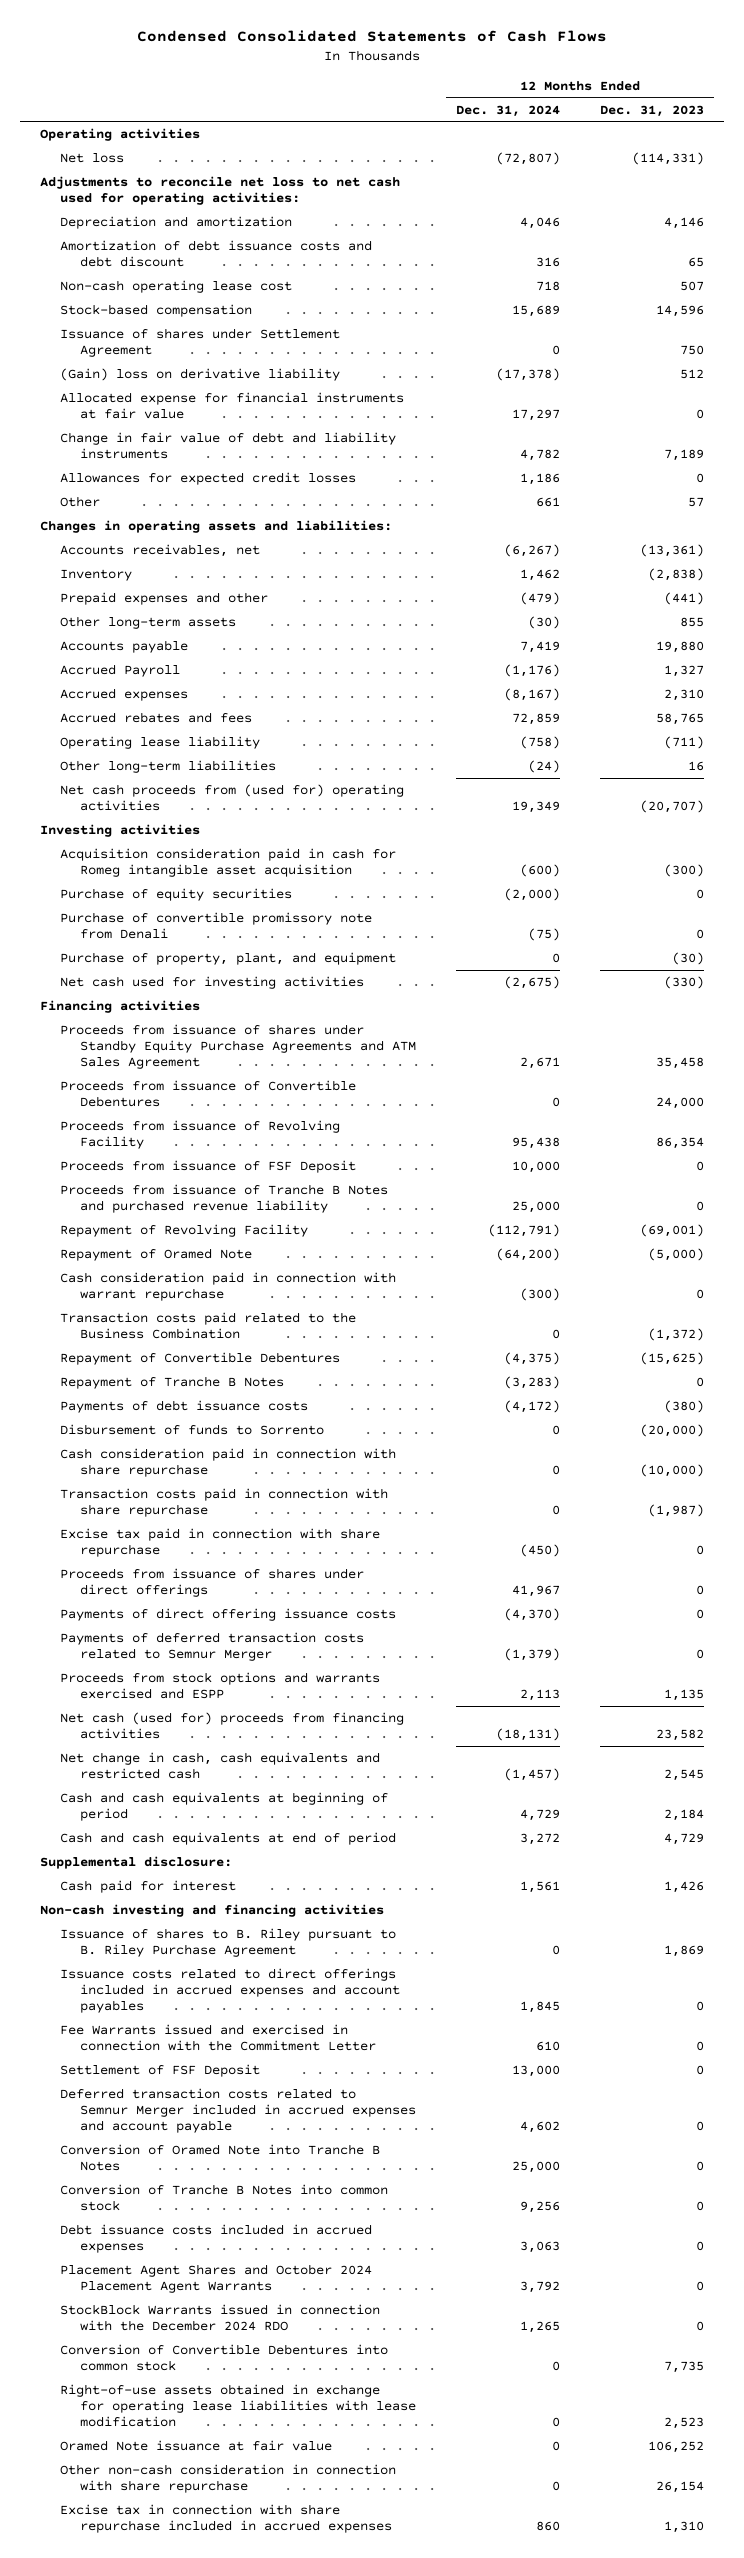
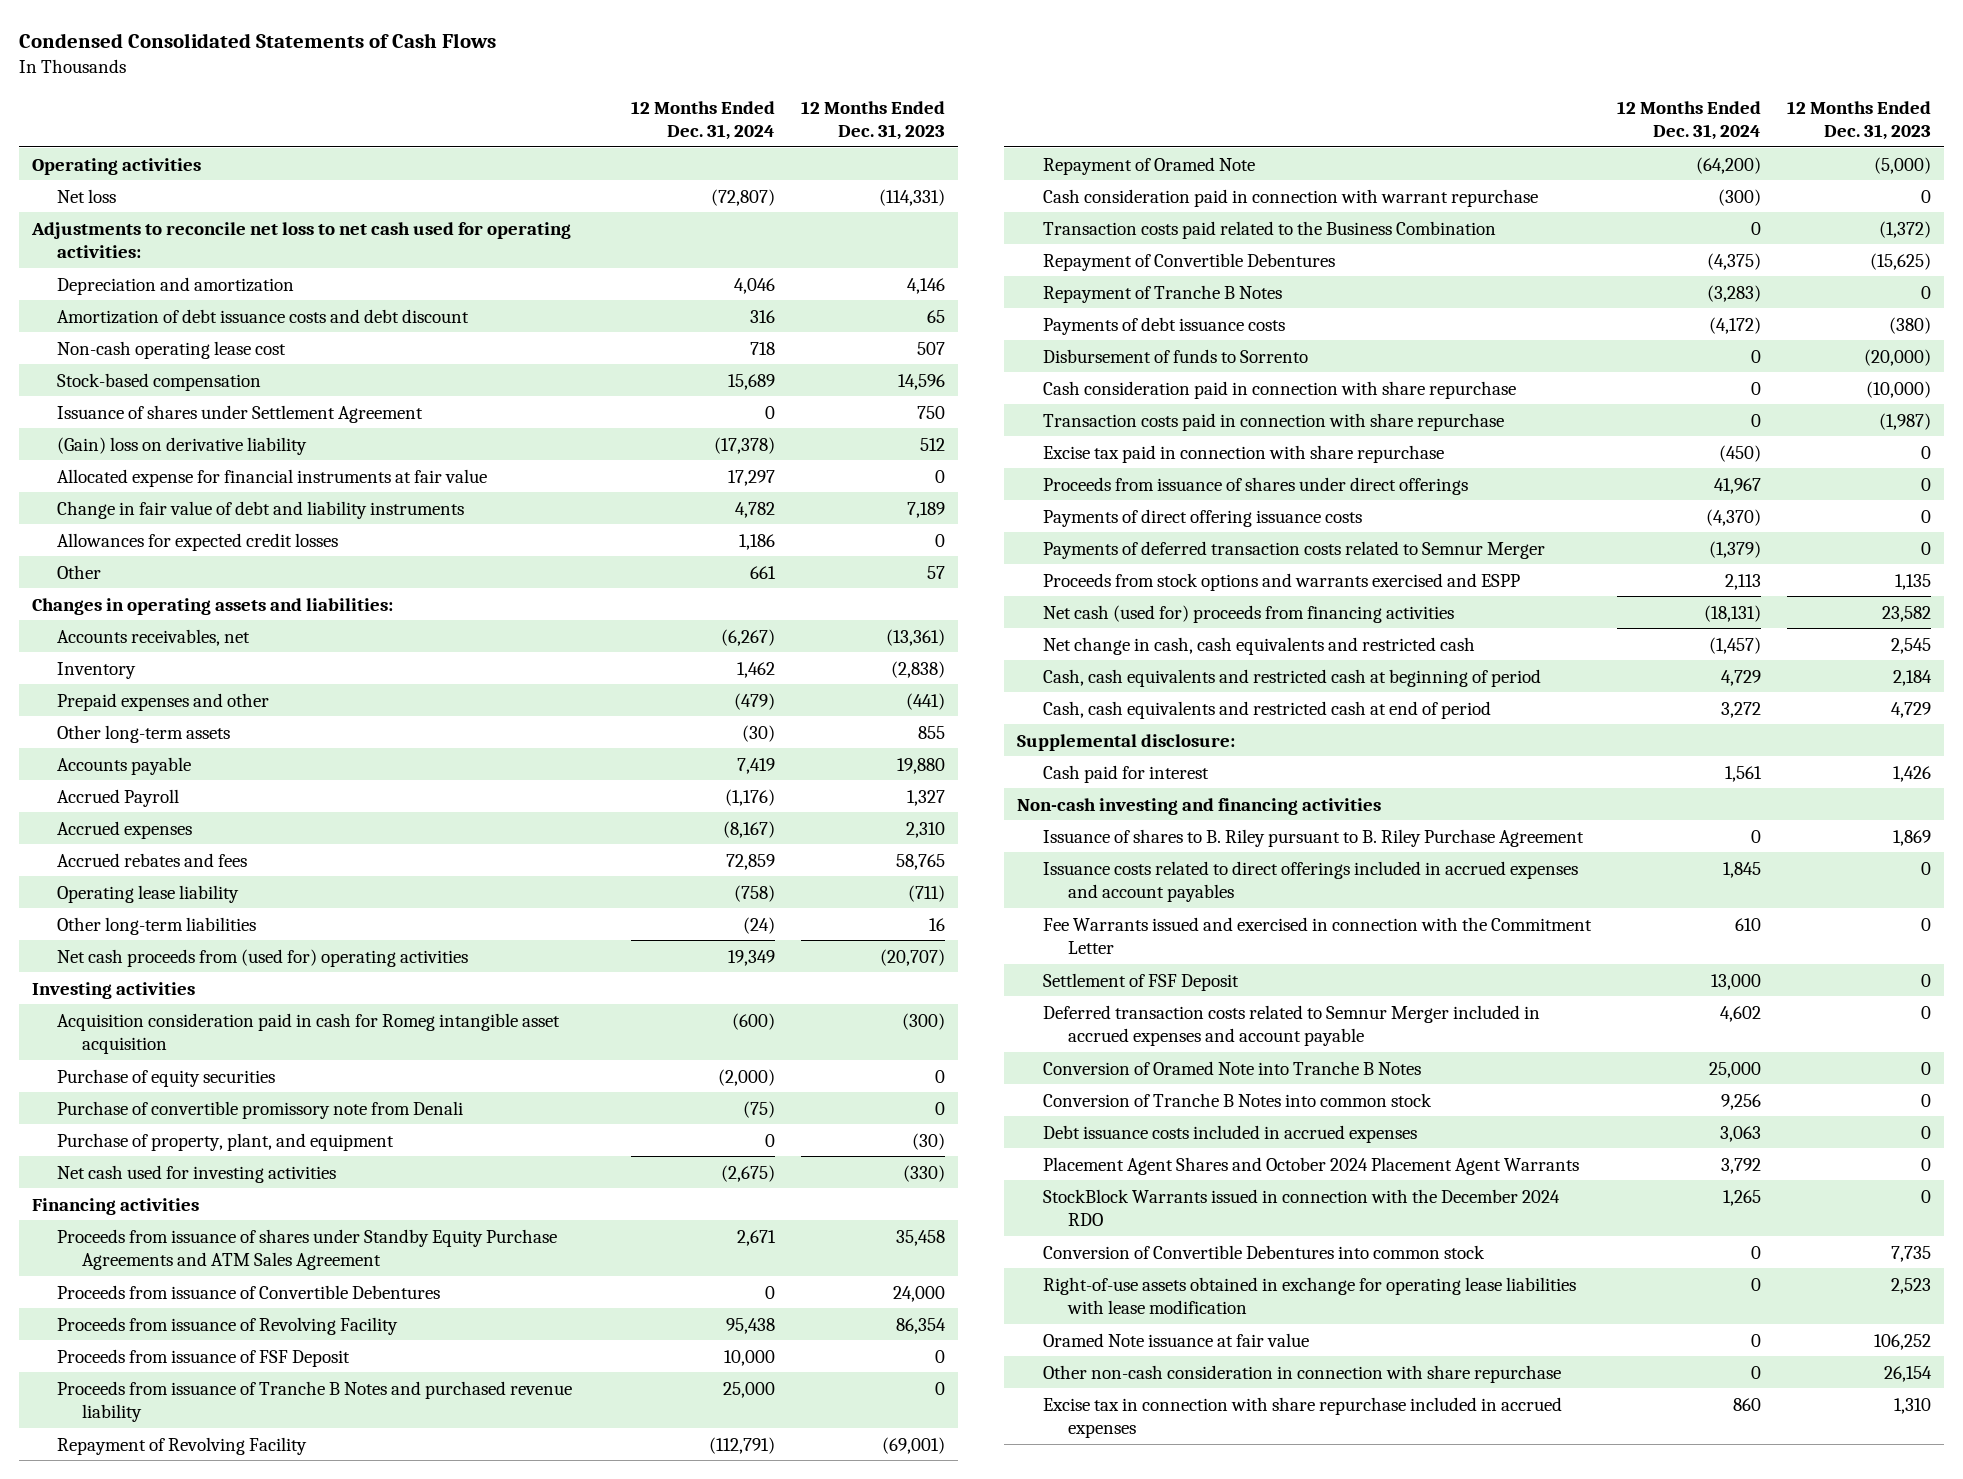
- Cash and cash equivalents at beginning of period | 4,729 | 2,184
- Cash and cash equivalents at end of period | 3,272 | 4,729
+ Cash, cash equivalents and restricted cash at beginning of period | 4,729 | 2,184
+ Cash, cash equivalents and restricted cash at end of period | 3,272 | 4,729

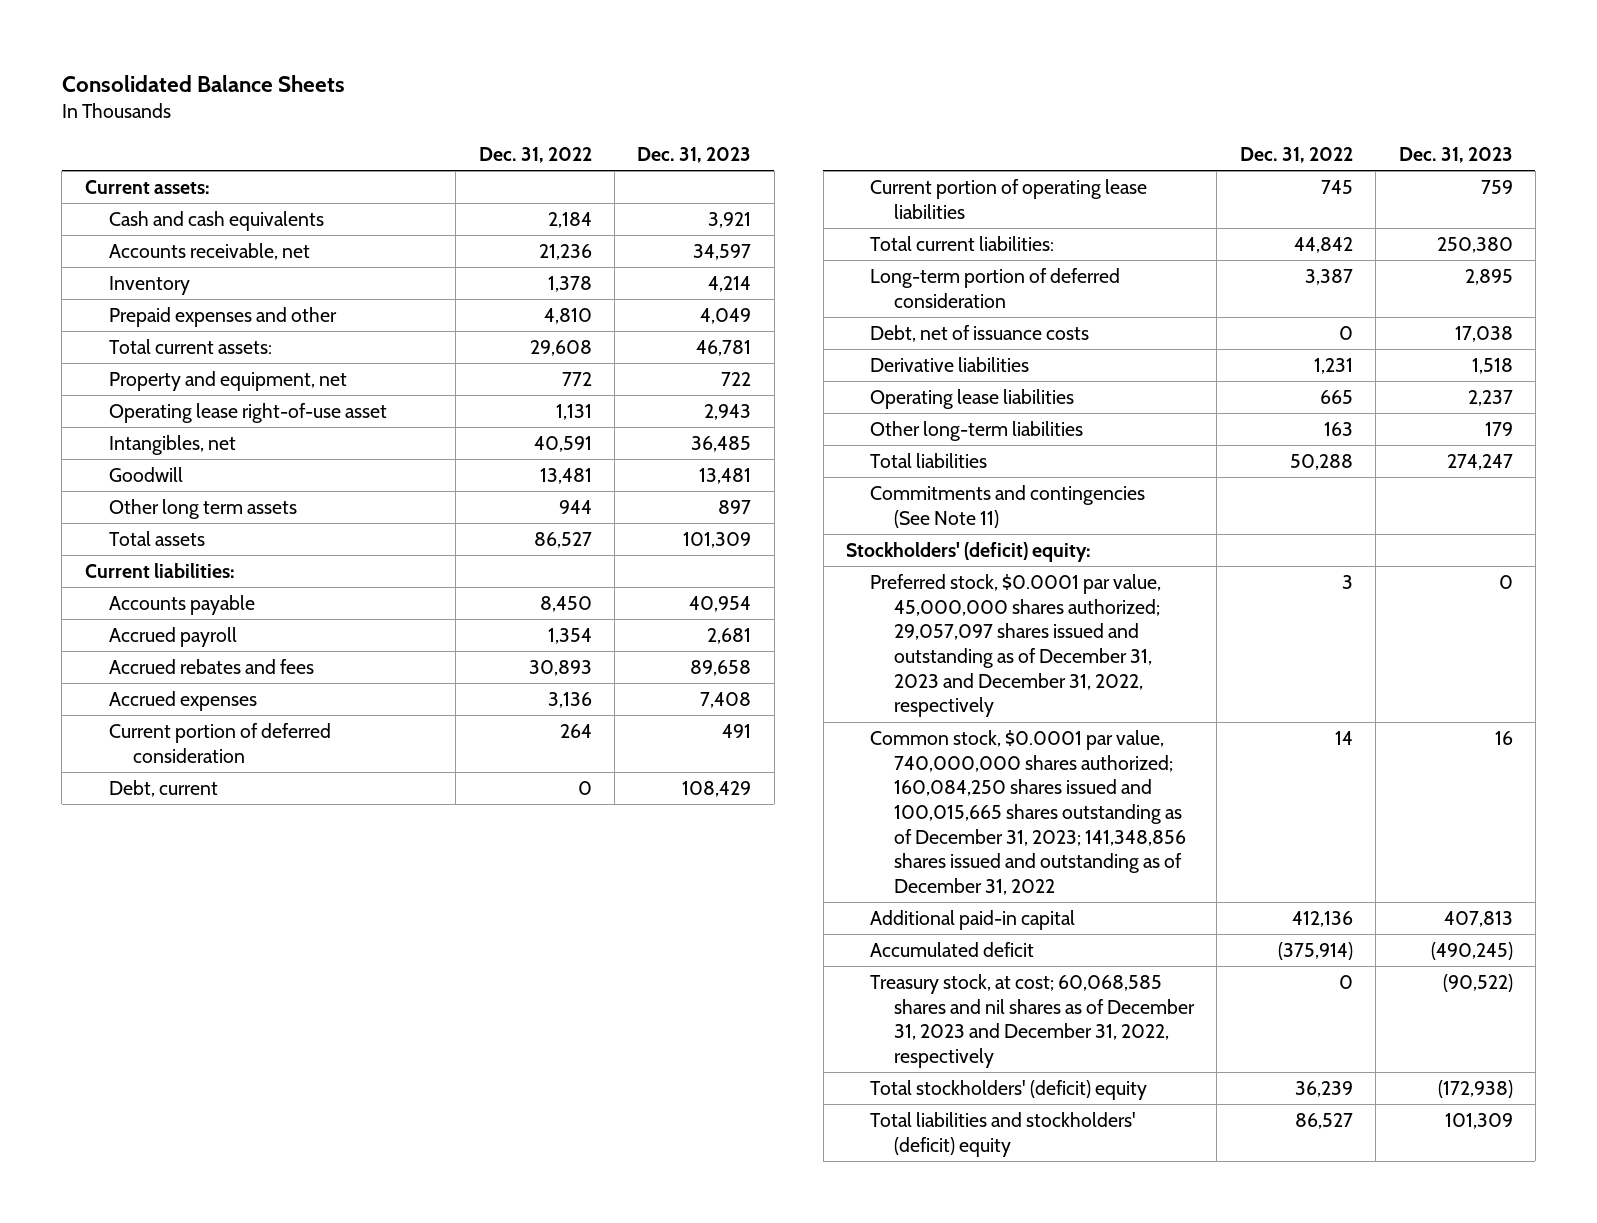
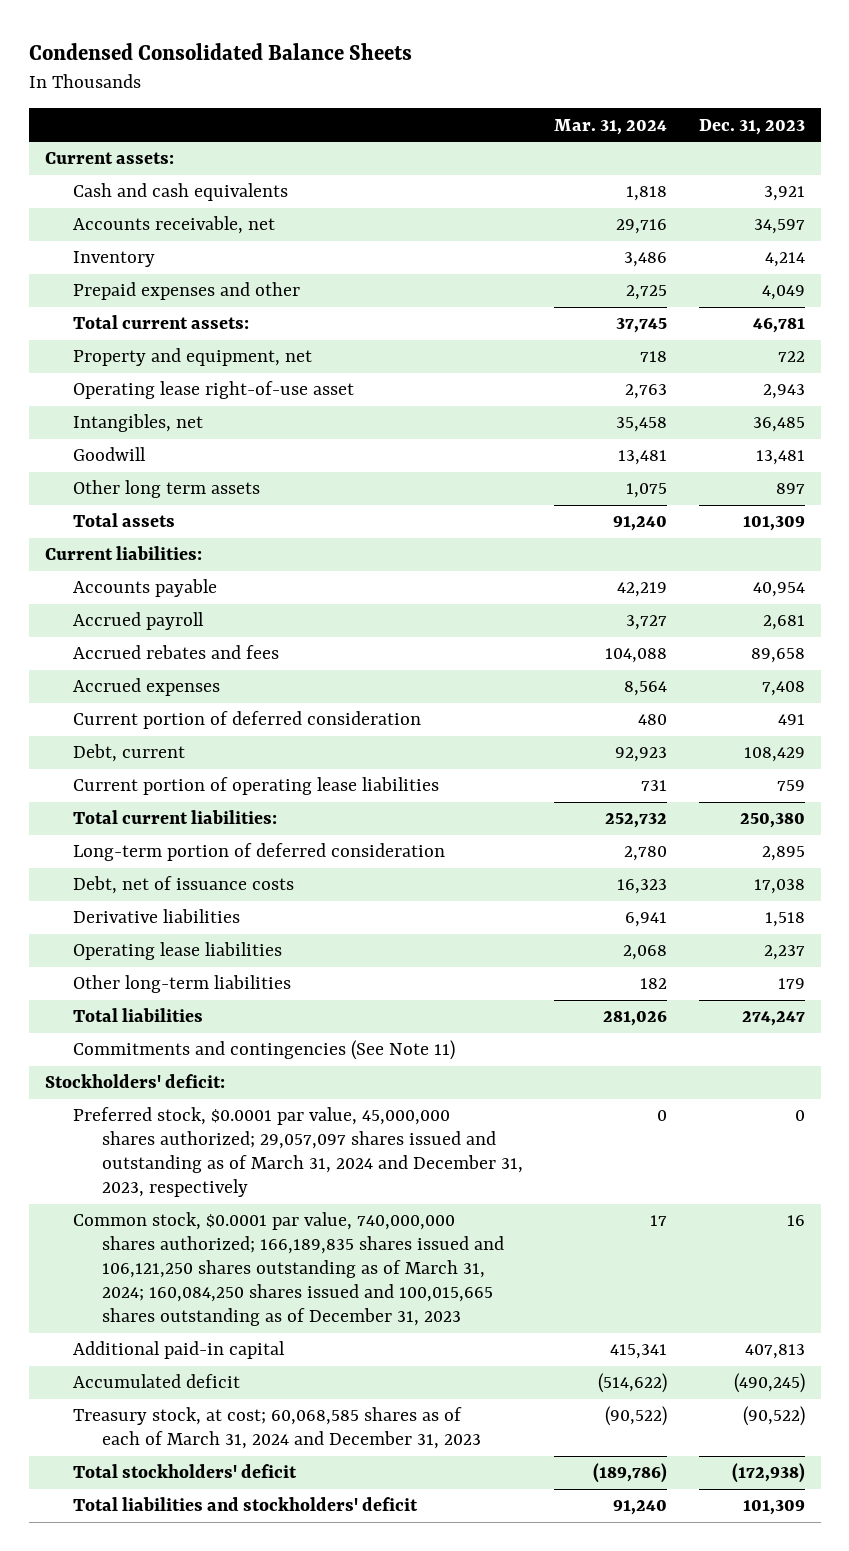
- Consolidated Balance Sheets
+ Condensed Consolidated Balance Sheets
- | Dec. 31, 2022 | Dec. 31, 2023
+ | Mar. 31, 2024 | Dec. 31, 2023
- Stockholders' (deficit) equity:
- Preferred stock, $0.0001 par value, 45,000,000 shares authorized; 29,057,097 shares issued and outstanding as of December 31, 2023 and December 31, 2022, respectively | 3 | 0
- Common stock, $0.0001 par value, 740,000,000 shares authorized; 160,084,250 shares issued and 100,015,665 shares outstanding as of December 31, 2023; 141,348,856 shares issued and outstanding as of December 31, 2022 | 14 | 16
+ Stockholders' deficit:
+ Preferred stock, $0.0001 par value, 45,000,000 shares authorized; 29,057,097 shares issued and outstanding as of March 31, 2024 and December 31, 2023, respectively | 0 | 0
+ Common stock, $0.0001 par value, 740,000,000 shares authorized; 166,189,835 shares issued and 106,121,250 shares outstanding as of March 31, 2024; 160,084,250 shares issued and 100,015,665 shares outstanding as of December 31, 2023 | 17 | 16
- Treasury stock, at cost; 60,068,585 shares and nil shares as of December 31, 2023 and December 31, 2022, respectively | 0 | (90,522)
- Total stockholders' (deficit) equity | 36,239 | (172,938)
- Total liabilities and stockholders' (deficit) equity | 86,527 | 101,309
+ Treasury stock, at cost; 60,068,585 shares as of each of March 31, 2024 and December 31, 2023 | (90,522) | (90,522)
+ Total stockholders' deficit | (189,786) | (172,938)
+ Total liabilities and stockholders' deficit | 91,240 | 101,309

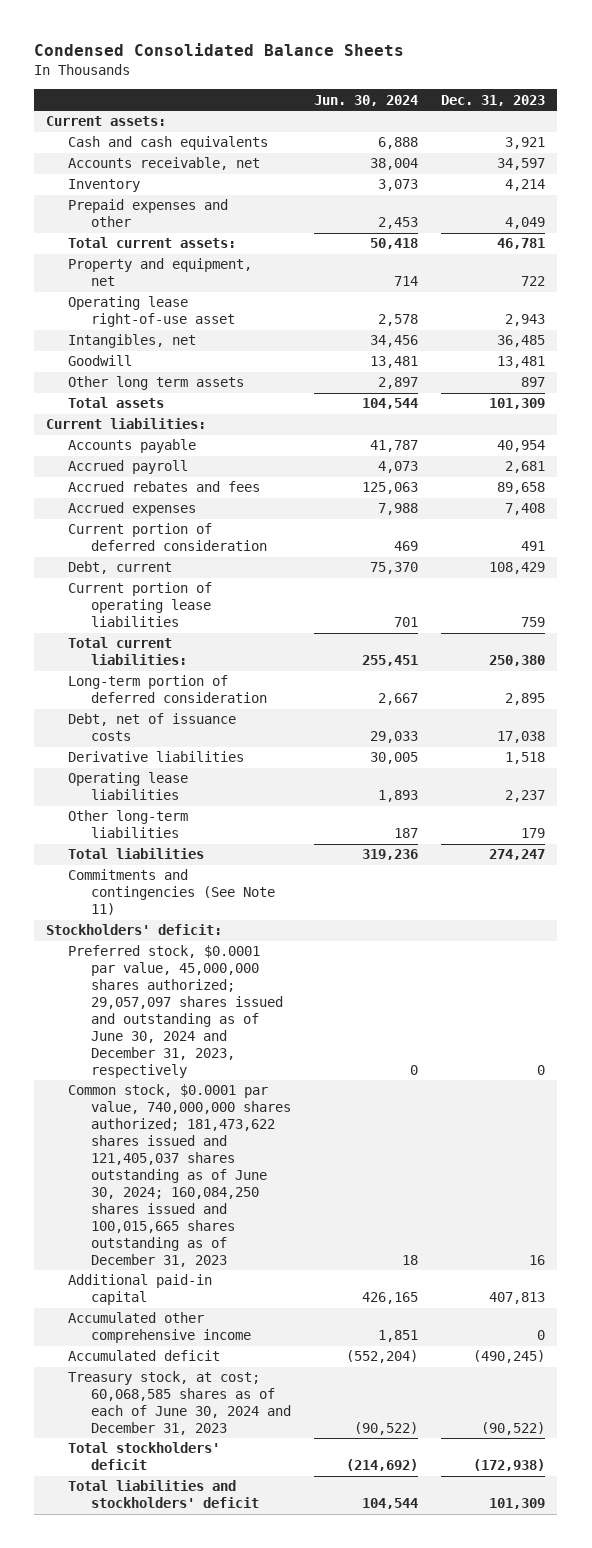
- | Mar. 31, 2024 | Dec. 31, 2023
+ | Jun. 30, 2024 | Dec. 31, 2023
- Preferred stock, $0.0001 par value, 45,000,000 shares authorized; 29,057,097 shares issued and outstanding as of March 31, 2024 and December 31, 2023, respectively | 0 | 0
- Common stock, $0.0001 par value, 740,000,000 shares authorized; 166,189,835 shares issued and 106,121,250 shares outstanding as of March 31, 2024; 160,084,250 shares issued and 100,015,665 shares outstanding as of December 31, 2023 | 17 | 16
+ Preferred stock, $0.0001 par value, 45,000,000 shares authorized; 29,057,097 shares issued and outstanding as of June 30, 2024 and December 31, 2023, respectively | 0 | 0
+ Common stock, $0.0001 par value, 740,000,000 shares authorized; 181,473,622 shares issued and 121,405,037 shares outstanding as of June 30, 2024; 160,084,250 shares issued and 100,015,665 shares outstanding as of December 31, 2023 | 18 | 16
+ Accumulated other comprehensive income | 1,851 | 0
- Treasury stock, at cost; 60,068,585 shares as of each of March 31, 2024 and December 31, 2023 | (90,522) | (90,522)
+ Treasury stock, at cost; 60,068,585 shares as of each of June 30, 2024 and December 31, 2023 | (90,522) | (90,522)

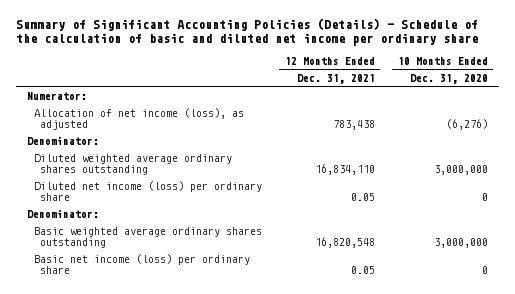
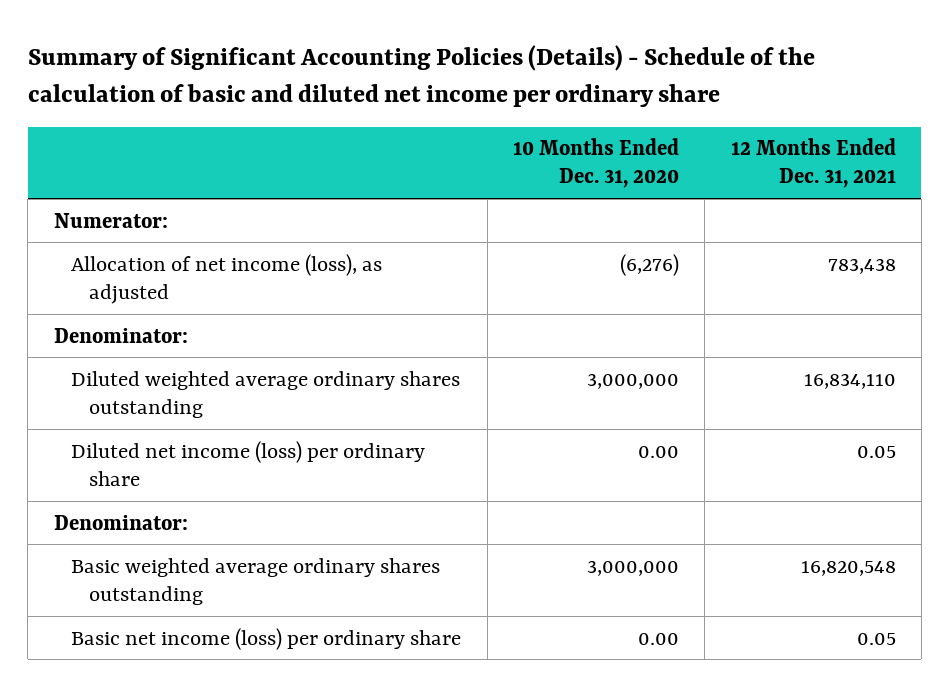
- | 12 Months Ended Dec. 31, 2021 | 10 Months Ended Dec. 31, 2020
+ | 10 Months Ended Dec. 31, 2020 | 12 Months Ended Dec. 31, 2021
- Diluted net income (loss) per ordinary share | 0.05 | 0
+ Diluted net income (loss) per ordinary share | 0.00 | 0.05
- Basic net income (loss) per ordinary share | 0.05 | 0
+ Basic net income (loss) per ordinary share | 0.00 | 0.05

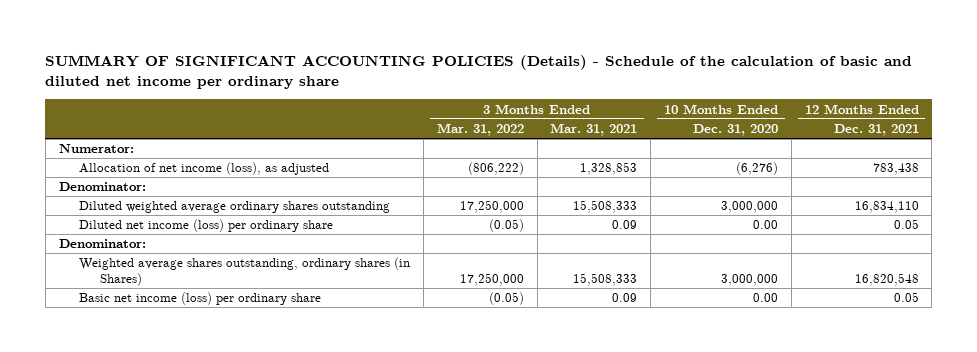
- Summary of Significant Accounting Policies (Details) - Schedule of the calculation of basic and diluted net income per ordinary share
+ SUMMARY OF SIGNIFICANT ACCOUNTING POLICIES (Details) - Schedule of the calculation of basic and diluted net income per ordinary share
- | 10 Months Ended Dec. 31, 2020 | 12 Months Ended Dec. 31, 2021
+ | 3 Months Ended Mar. 31, 2022 | 3 Months Ended Mar. 31, 2021 | 10 Months Ended Dec. 31, 2020 | 12 Months Ended Dec. 31, 2021
- Basic weighted average ordinary shares outstanding | 3,000,000 | 16,820,548
+ Weighted average shares outstanding, ordinary shares (in Shares) | 17,250,000 | 15,508,333 | 3,000,000 | 16,820,548

